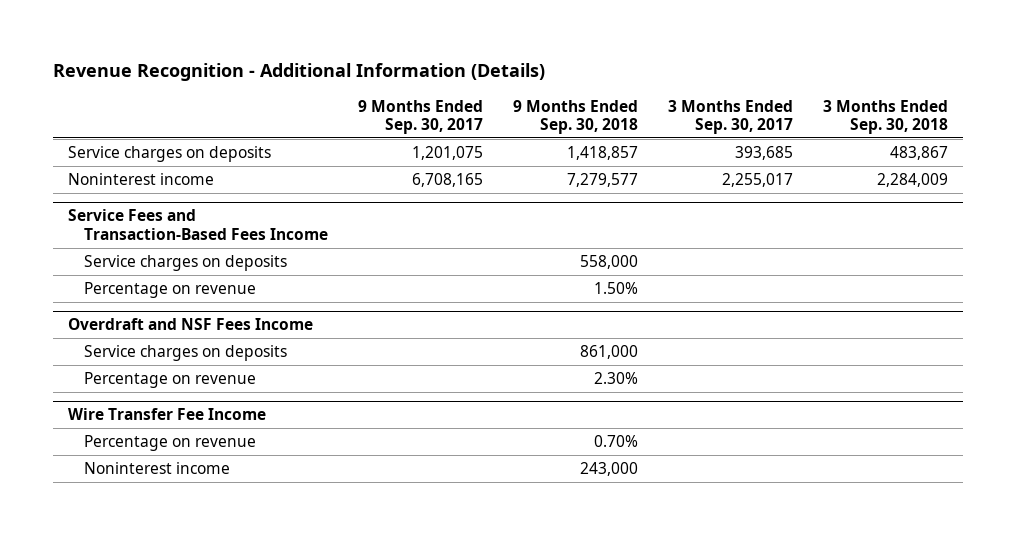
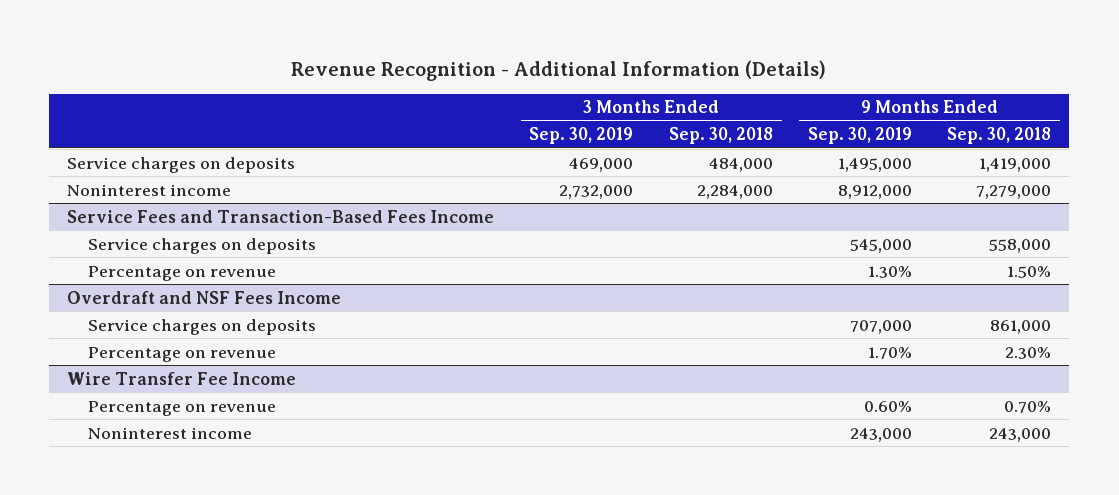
- | 9 Months Ended Sep. 30, 2017 | 9 Months Ended Sep. 30, 2018 | 3 Months Ended Sep. 30, 2017 | 3 Months Ended Sep. 30, 2018
+ | 3 Months Ended Sep. 30, 2019 | 3 Months Ended Sep. 30, 2018 | 9 Months Ended Sep. 30, 2019 | 9 Months Ended Sep. 30, 2018
- Service charges on deposits | 1,201,075 | 1,418,857 | 393,685 | 483,867
- Noninterest income | 6,708,165 | 7,279,577 | 2,255,017 | 2,284,009
+ Service charges on deposits | 469,000 | 484,000 | 1,495,000 | 1,419,000
+ Noninterest income | 2,732,000 | 2,284,000 | 8,912,000 | 7,279,000

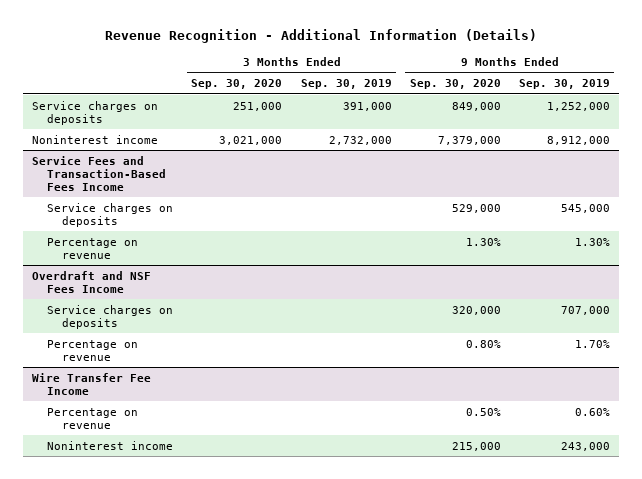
- | 3 Months Ended Sep. 30, 2019 | 3 Months Ended Sep. 30, 2018 | 9 Months Ended Sep. 30, 2019 | 9 Months Ended Sep. 30, 2018
+ | 3 Months Ended Sep. 30, 2020 | 3 Months Ended Sep. 30, 2019 | 9 Months Ended Sep. 30, 2020 | 9 Months Ended Sep. 30, 2019
- Service charges on deposits | 469,000 | 484,000 | 1,495,000 | 1,419,000
+ Service charges on deposits | 251,000 | 391,000 | 849,000 | 1,252,000

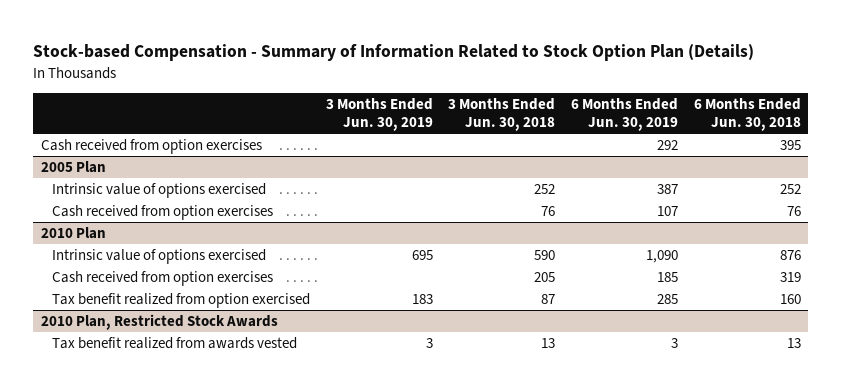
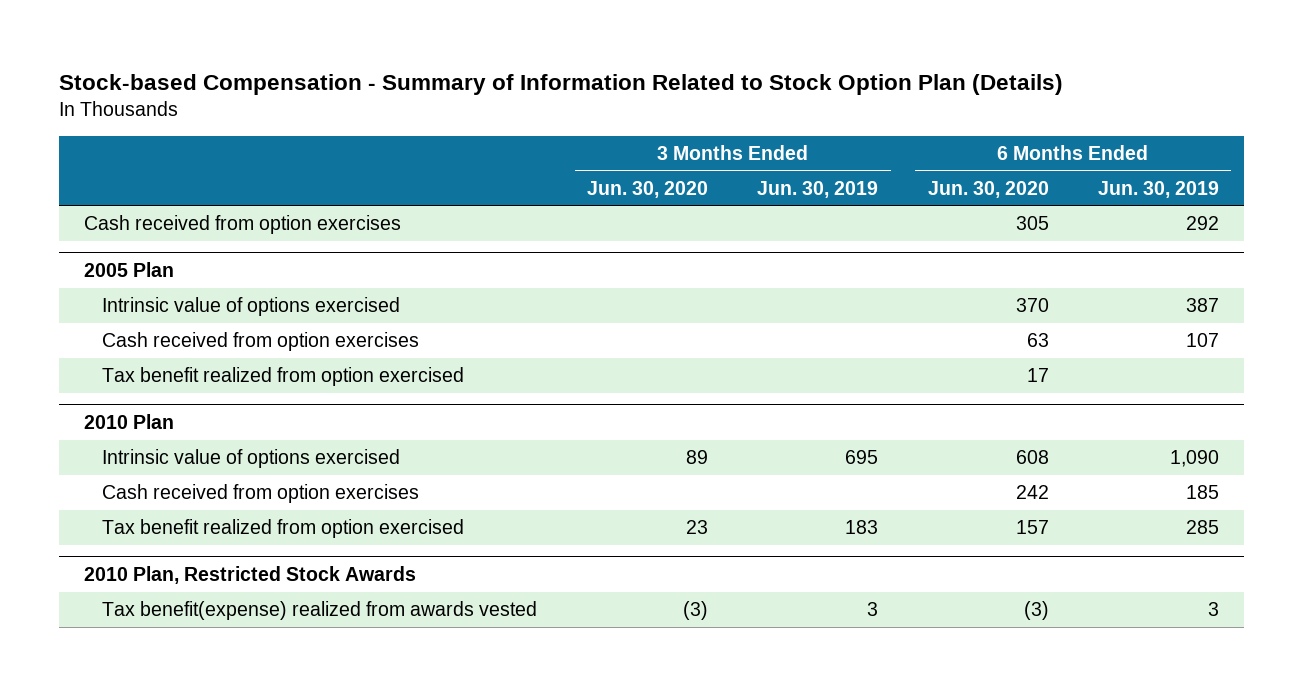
- | 3 Months Ended Jun. 30, 2019 | 3 Months Ended Jun. 30, 2018 | 6 Months Ended Jun. 30, 2019 | 6 Months Ended Jun. 30, 2018
+ | 3 Months Ended Jun. 30, 2020 | 3 Months Ended Jun. 30, 2019 | 6 Months Ended Jun. 30, 2020 | 6 Months Ended Jun. 30, 2019
@ 2005 Plan
+ Tax benefit realized from option exercised | | | 17 |
@ 2010 Plan, Restricted Stock Awards
- Tax benefit realized from awards vested | 3 | 13 | 3 | 13
+ Tax benefit(expense) realized from awards vested | (3) | 3 | (3) | 3

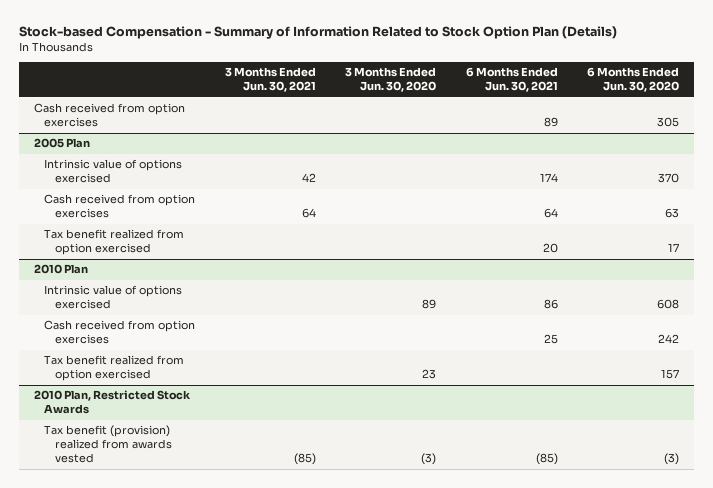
- | 3 Months Ended Jun. 30, 2020 | 3 Months Ended Jun. 30, 2019 | 6 Months Ended Jun. 30, 2020 | 6 Months Ended Jun. 30, 2019
+ | 3 Months Ended Jun. 30, 2021 | 3 Months Ended Jun. 30, 2020 | 6 Months Ended Jun. 30, 2021 | 6 Months Ended Jun. 30, 2020
@ 2010 Plan, Restricted Stock Awards
- Tax benefit(expense) realized from awards vested | (3) | 3 | (3) | 3
+ Tax benefit (provision) realized from awards vested | (85) | (3) | (85) | (3)

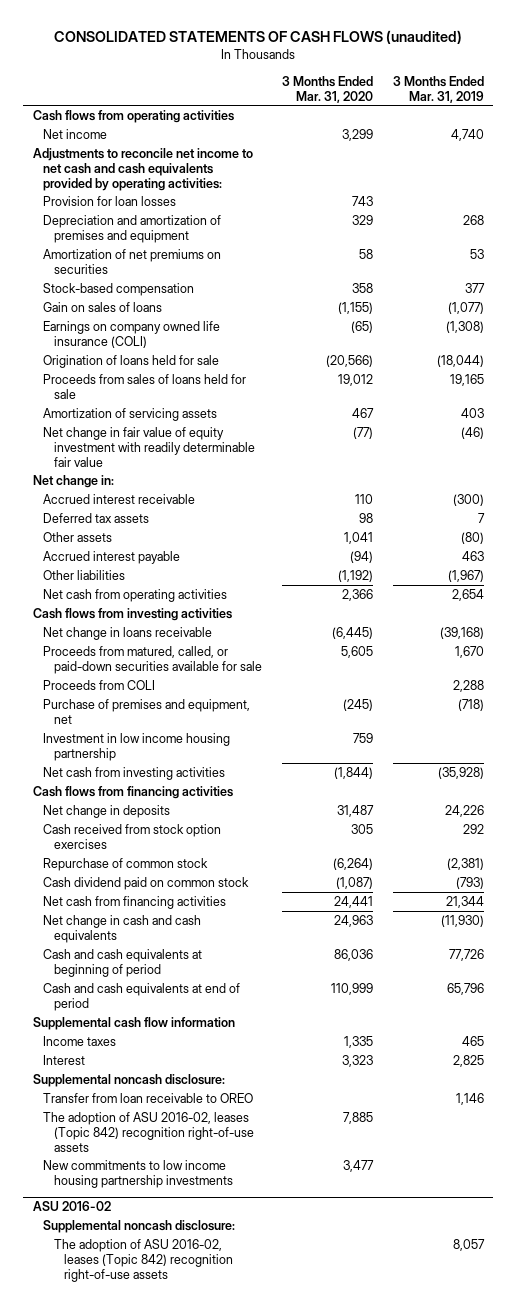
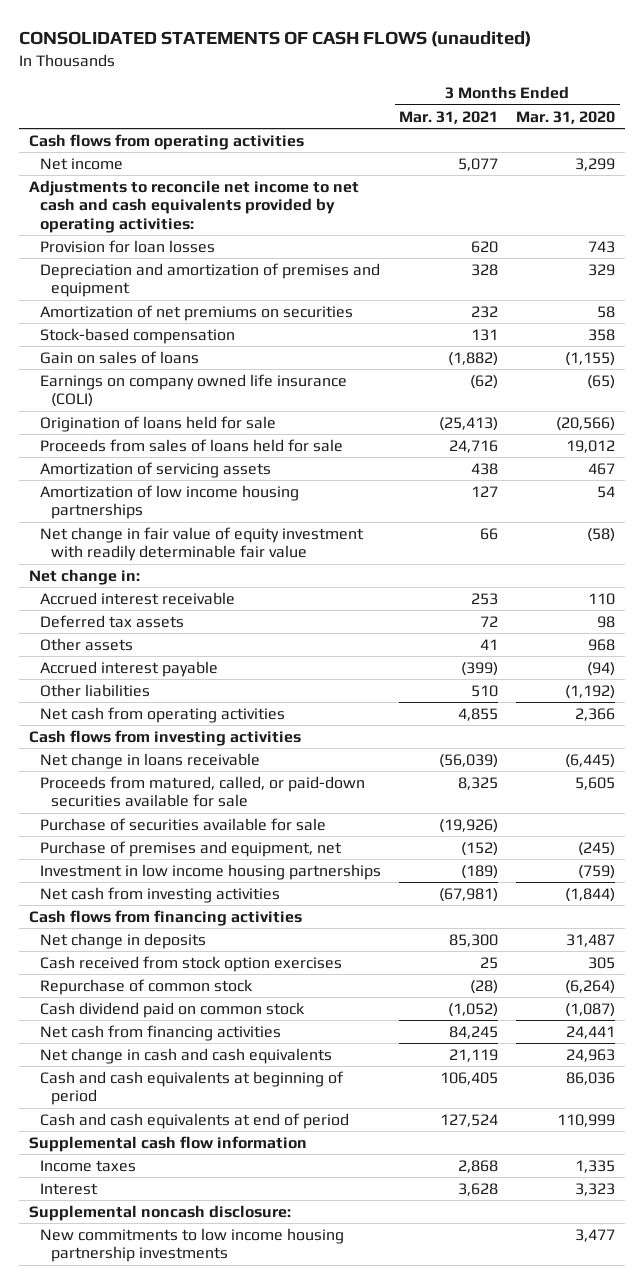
- | 3 Months Ended Mar. 31, 2020 | 3 Months Ended Mar. 31, 2019
+ | 3 Months Ended Mar. 31, 2021 | 3 Months Ended Mar. 31, 2020
- Net change in fair value of equity investment with readily determinable fair value | (77) | (46)
+ Amortization of low income housing partnerships | 127 | 54
+ Net change in fair value of equity investment with readily determinable fair value | 66 | (58)
- Other assets | 1,041 | (80)
+ Other assets | 41 | 968
- Proceeds from COLI | | 2,288
+ Purchase of securities available for sale | (19,926) |
- Investment in low income housing partnership | 759 |
+ Investment in low income housing partnerships | (189) | (759)
- Transfer from loan receivable to OREO | | 1,146
- The adoption of ASU 2016-02, leases (Topic 842) recognition right-of-use assets | 7,885 |
- ASU 2016-02
- Supplemental noncash disclosure:
- The adoption of ASU 2016-02, leases (Topic 842) recognition right-of-use assets | | 8,057

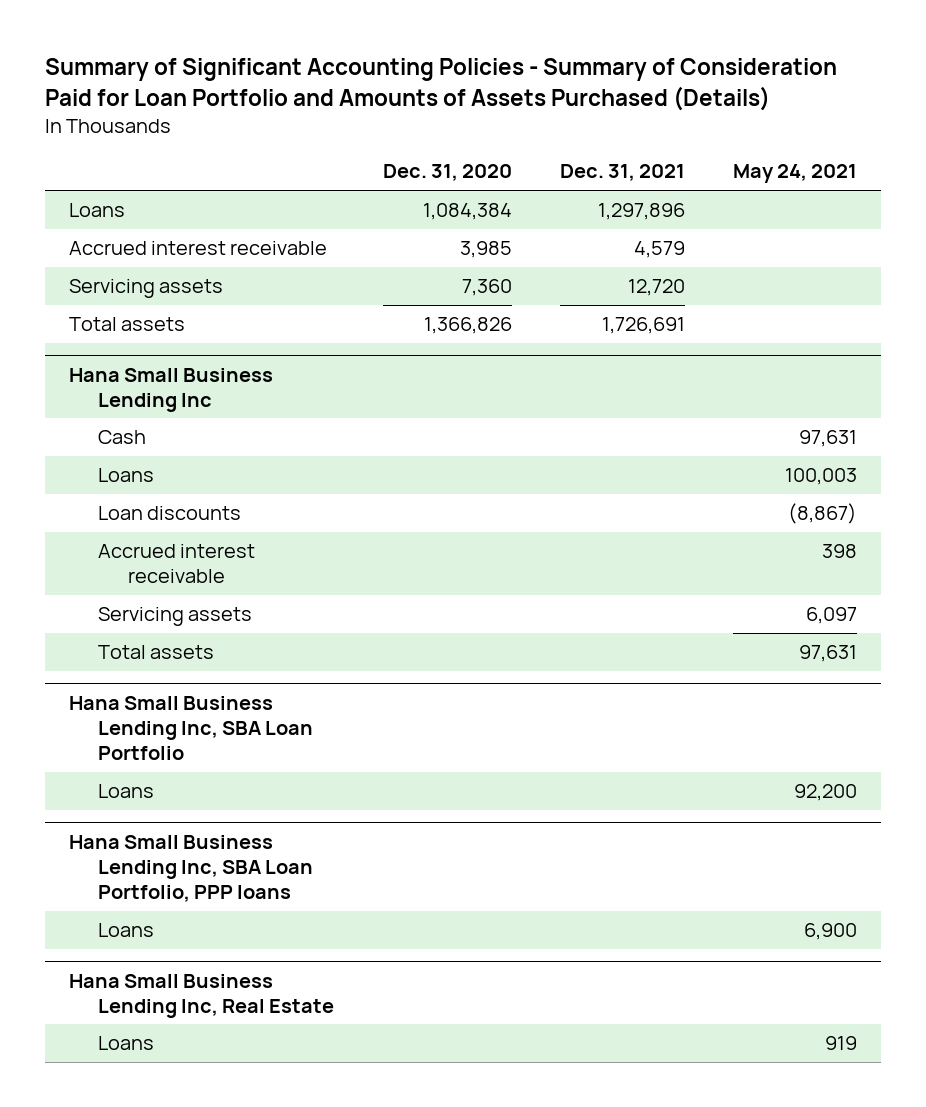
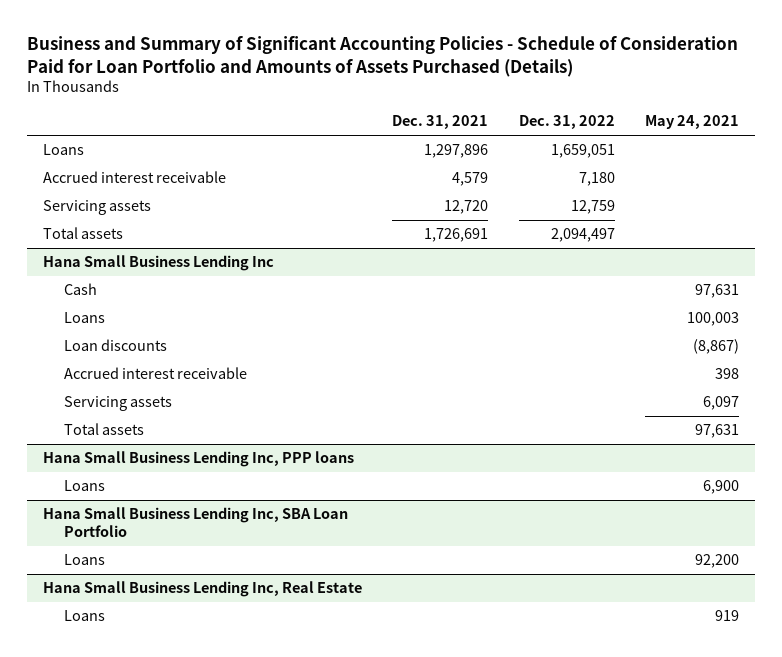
- Summary of Significant Accounting Policies - Summary of Consideration Paid for Loan Portfolio and Amounts of Assets Purchased (Details)
+ Business and Summary of Significant Accounting Policies - Schedule of Consideration Paid for Loan Portfolio and Amounts of Assets Purchased (Details)
- | Dec. 31, 2020 | Dec. 31, 2021 | May 24, 2021
+ | Dec. 31, 2021 | Dec. 31, 2022 | May 24, 2021
+ Hana Small Business Lending Inc, PPP loans
+ Loans | | | 6,900
- Hana Small Business Lending Inc, SBA Loan Portfolio, PPP loans
- Loans | | | 6,900

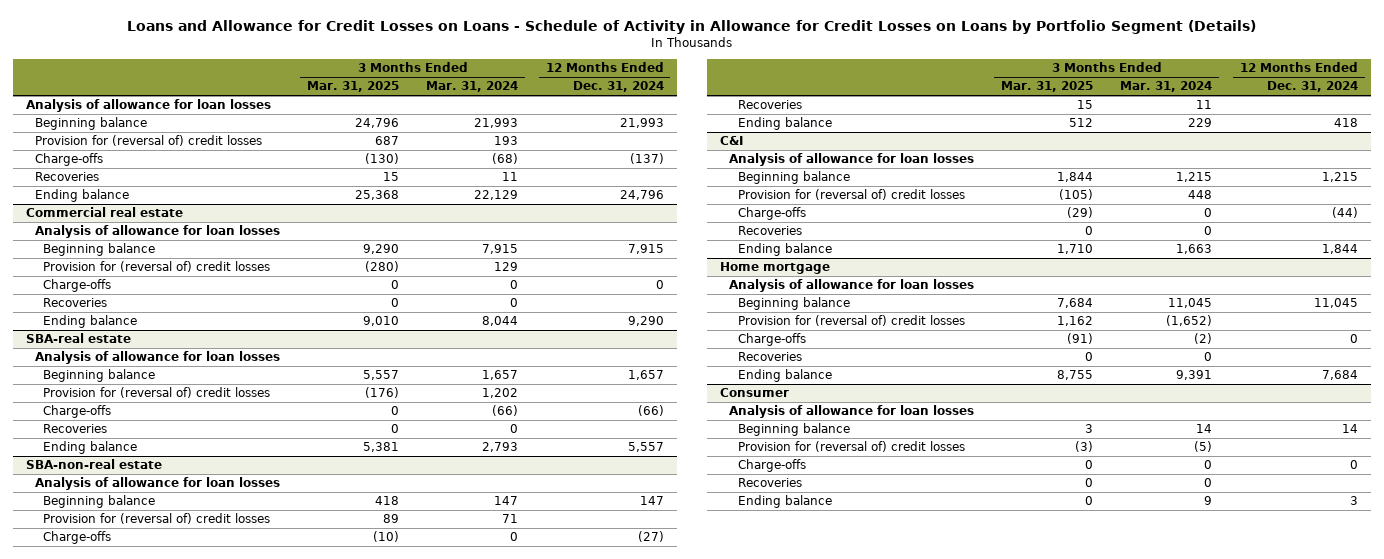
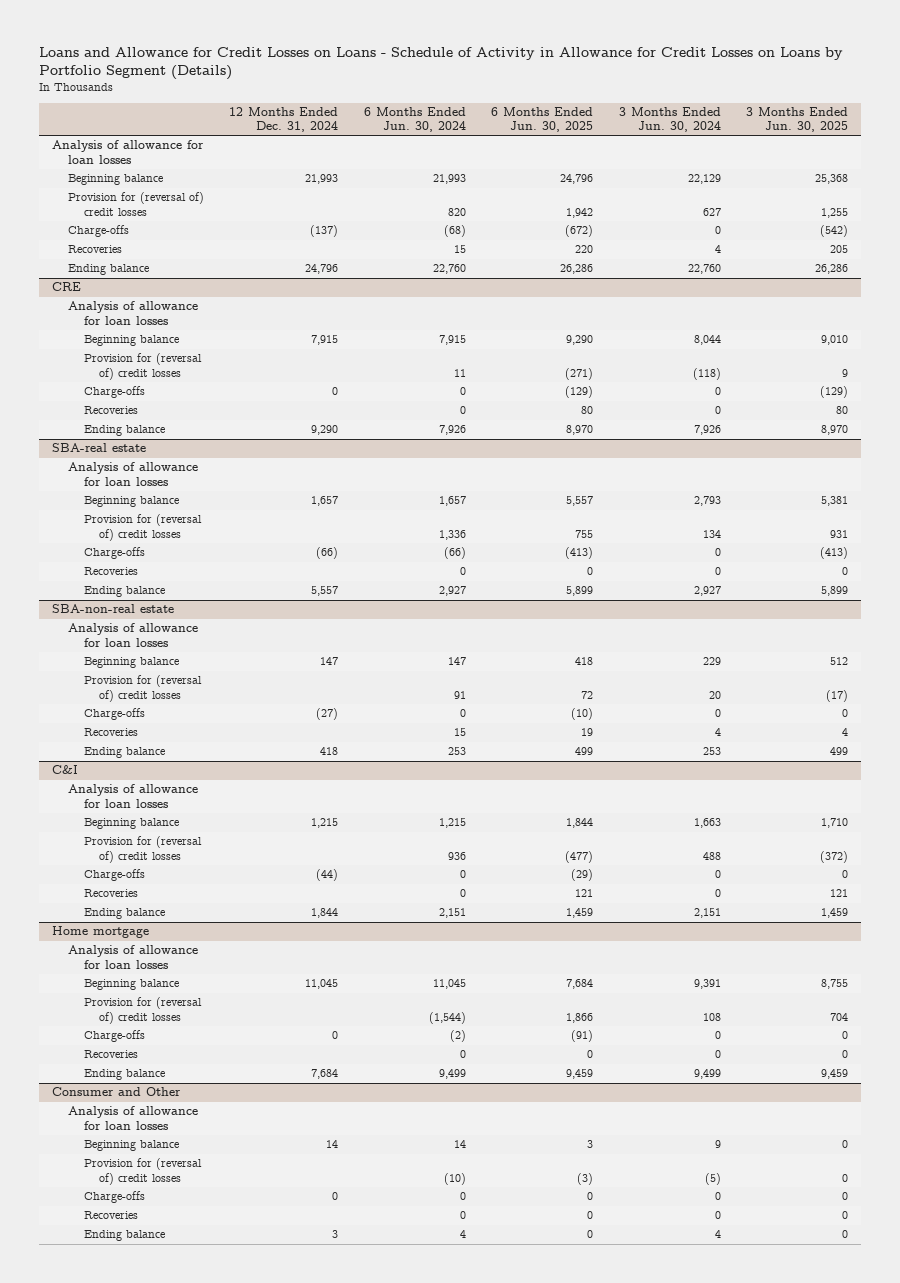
- | 3 Months Ended Mar. 31, 2025 | 3 Months Ended Mar. 31, 2024 | 12 Months Ended Dec. 31, 2024
+ | 12 Months Ended Dec. 31, 2024 | 6 Months Ended Jun. 30, 2024 | 6 Months Ended Jun. 30, 2025 | 3 Months Ended Jun. 30, 2024 | 3 Months Ended Jun. 30, 2025
- Commercial real estate
+ CRE
- Consumer
+ Consumer and Other

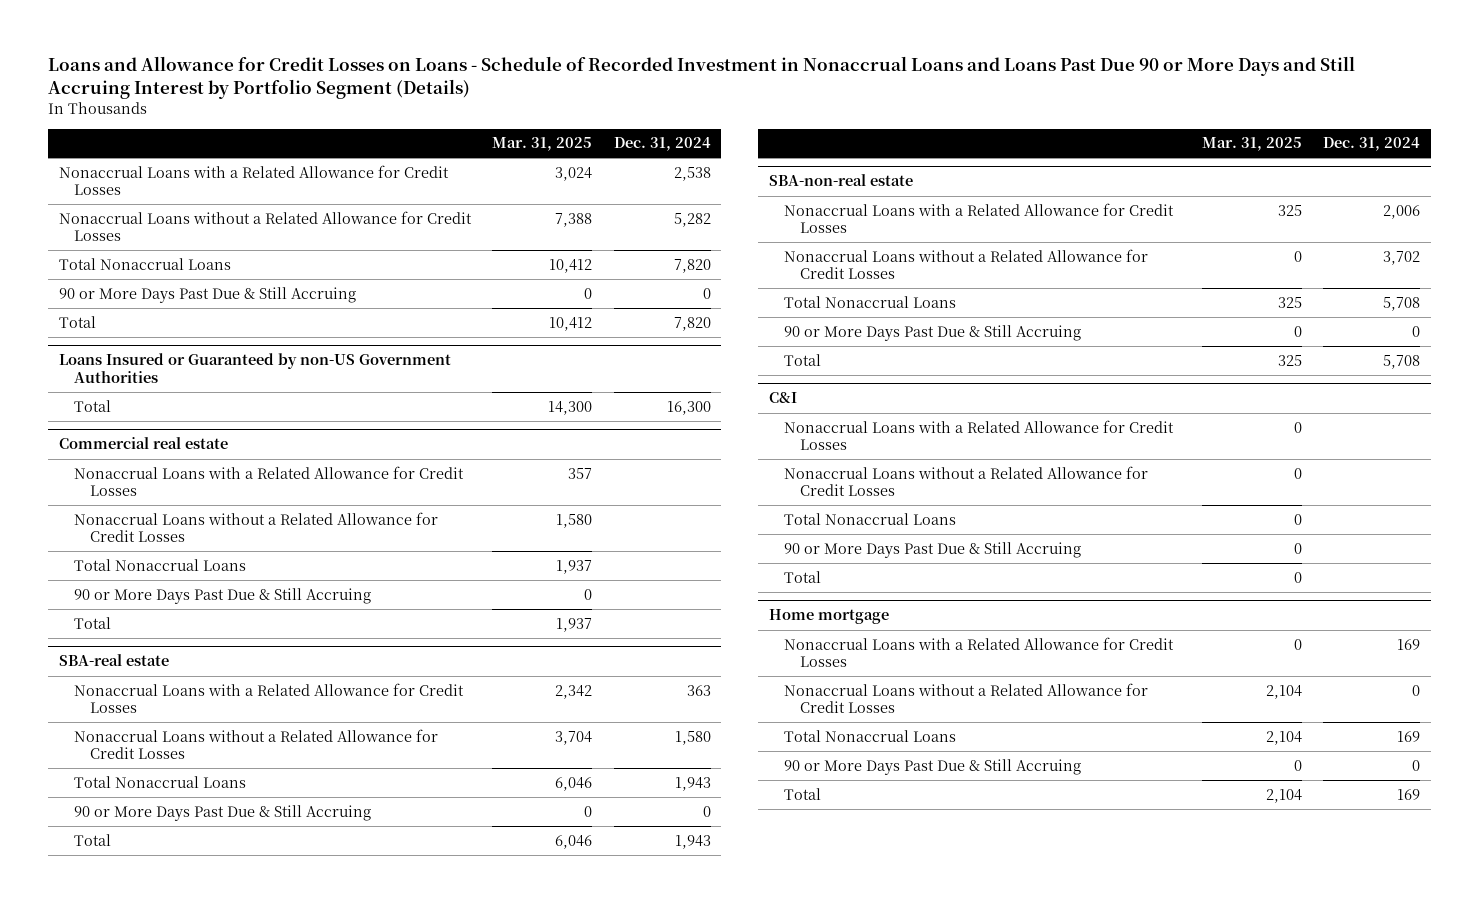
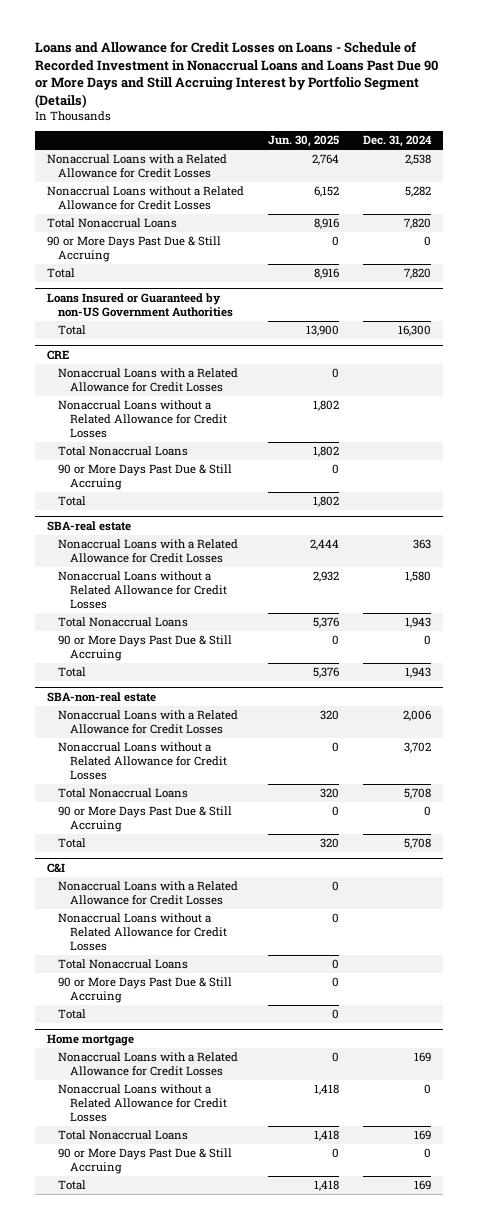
- | Mar. 31, 2025 | Dec. 31, 2024
+ | Jun. 30, 2025 | Dec. 31, 2024
- Commercial real estate
+ CRE

